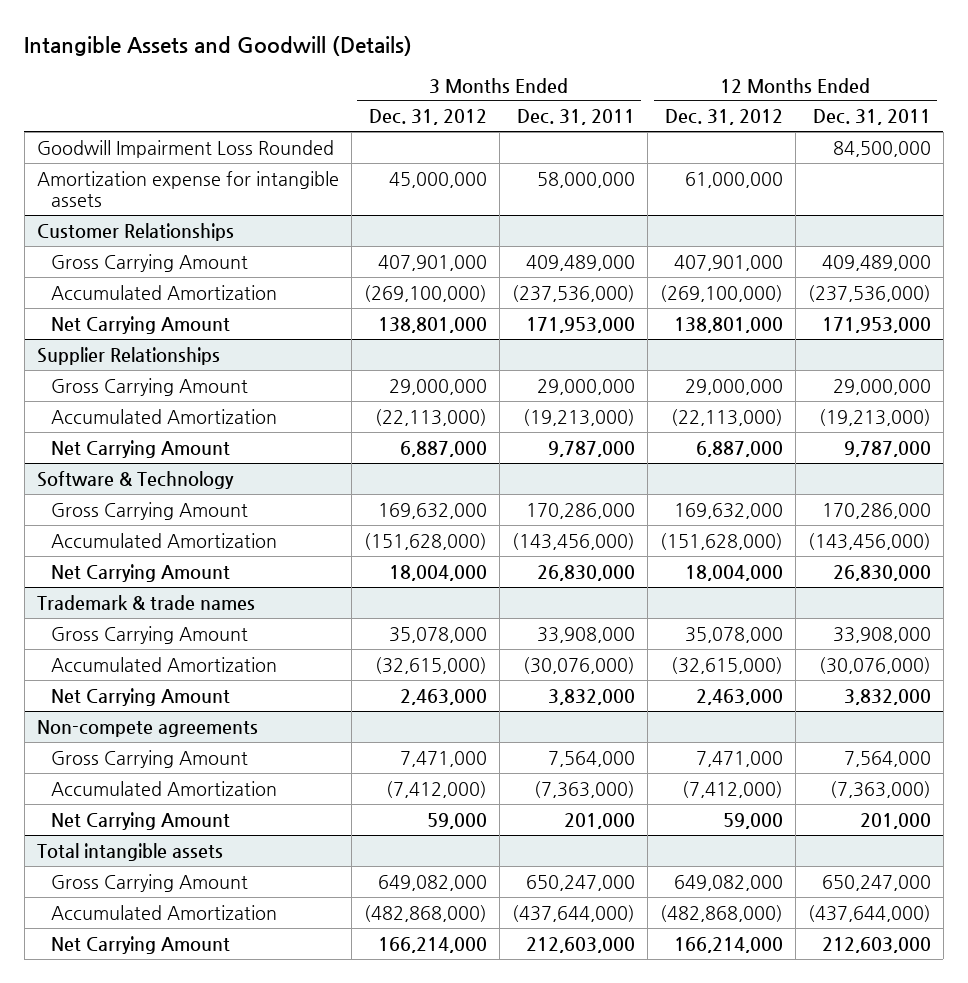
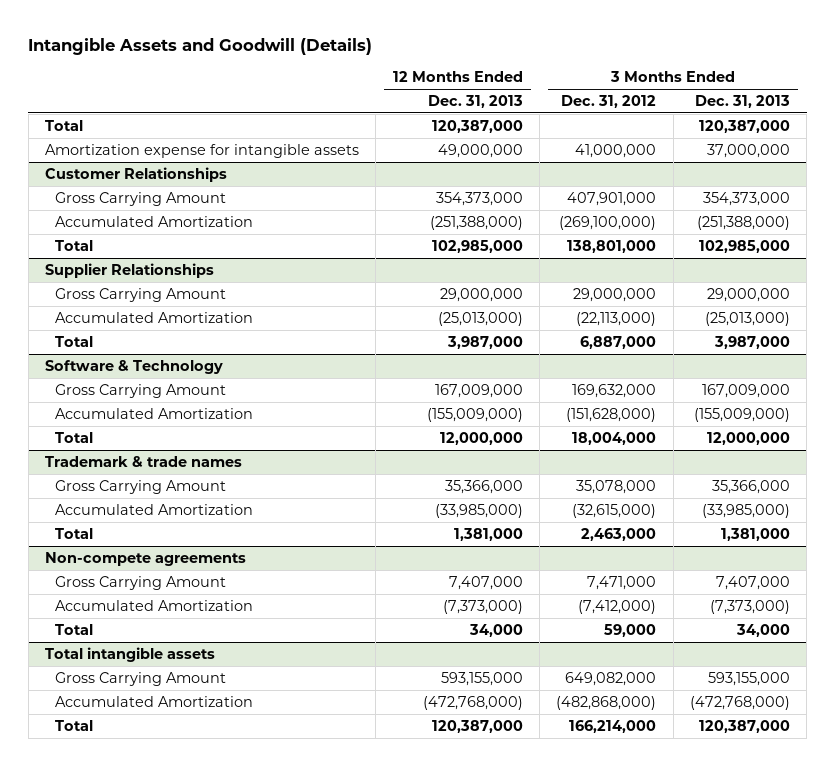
- | 3 Months Ended Dec. 31, 2012 | 3 Months Ended Dec. 31, 2011 | 12 Months Ended Dec. 31, 2012 | 12 Months Ended Dec. 31, 2011
+ | 12 Months Ended Dec. 31, 2013 | 3 Months Ended Dec. 31, 2012 | 3 Months Ended Dec. 31, 2013
- Goodwill Impairment Loss Rounded | | | | 84,500,000
- Amortization expense for intangible assets | 45,000,000 | 58,000,000 | 61,000,000 |
+ Total | 120,387,000 | | 120,387,000
+ Amortization expense for intangible assets | 49,000,000 | 41,000,000 | 37,000,000
@ Customer Relationships
- Net Carrying Amount | 138,801,000 | 171,953,000 | 138,801,000 | 171,953,000
+ Total | 102,985,000 | 138,801,000 | 102,985,000
@ Supplier Relationships
- Net Carrying Amount | 6,887,000 | 9,787,000 | 6,887,000 | 9,787,000
+ Total | 3,987,000 | 6,887,000 | 3,987,000
@ Software & Technology
- Net Carrying Amount | 18,004,000 | 26,830,000 | 18,004,000 | 26,830,000
+ Total | 12,000,000 | 18,004,000 | 12,000,000
@ Trademark & trade names
- Net Carrying Amount | 2,463,000 | 3,832,000 | 2,463,000 | 3,832,000
+ Total | 1,381,000 | 2,463,000 | 1,381,000
@ Non-compete agreements
- Net Carrying Amount | 59,000 | 201,000 | 59,000 | 201,000
+ Total | 34,000 | 59,000 | 34,000
@ Total intangible assets
- Net Carrying Amount | 166,214,000 | 212,603,000 | 166,214,000 | 212,603,000
+ Total | 120,387,000 | 166,214,000 | 120,387,000

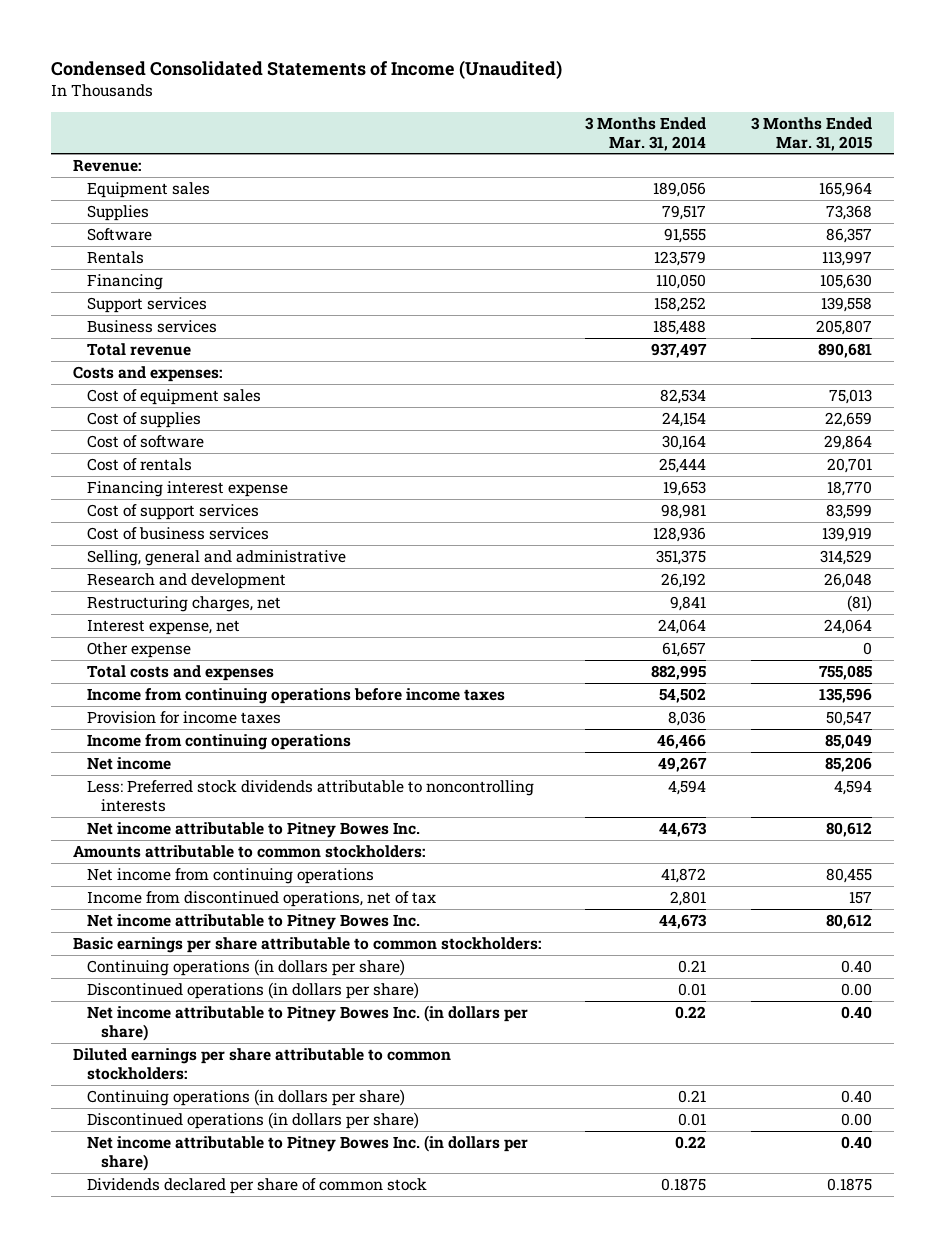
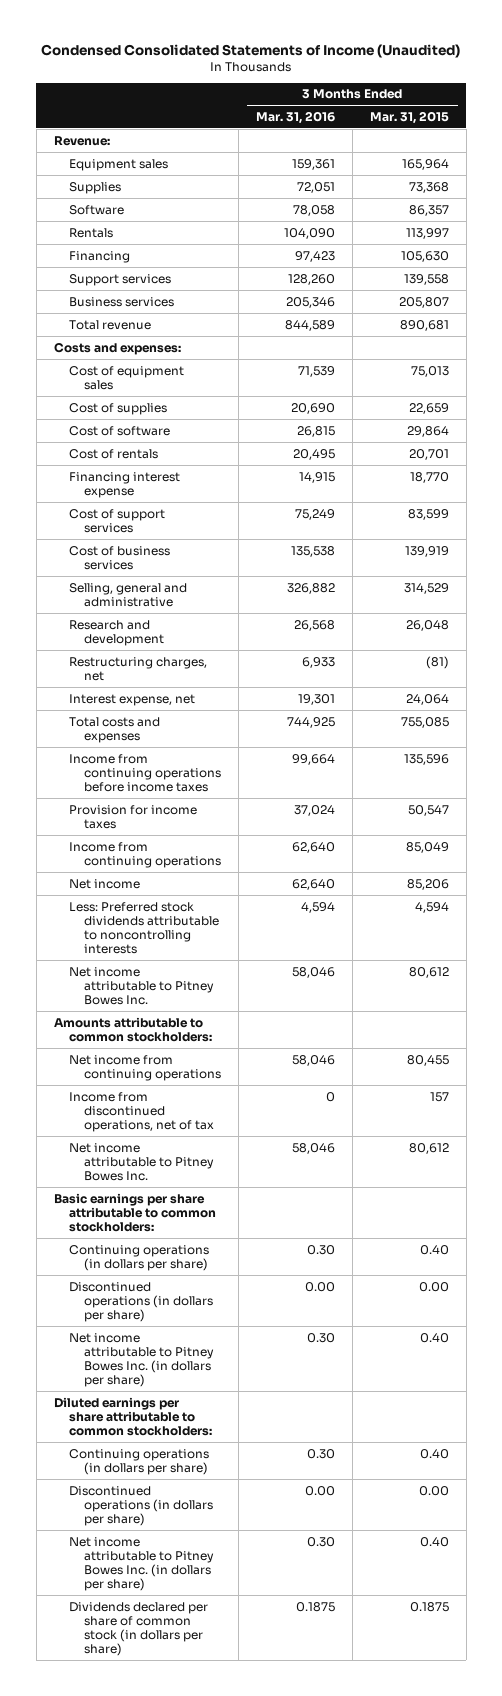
- | 3 Months Ended Mar. 31, 2014 | 3 Months Ended Mar. 31, 2015
+ | 3 Months Ended Mar. 31, 2016 | 3 Months Ended Mar. 31, 2015
- Other expense | 61,657 | 0
- Dividends declared per share of common stock | 0.1875 | 0.1875
+ Dividends declared per share of common stock (in dollars per share) | 0.1875 | 0.1875

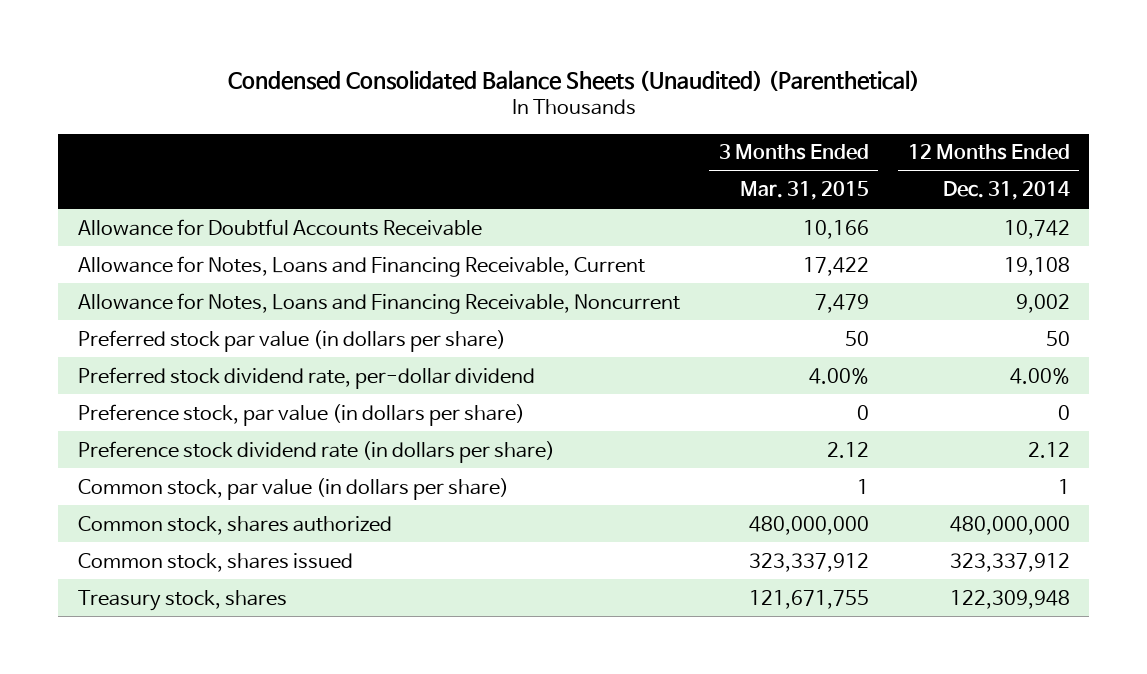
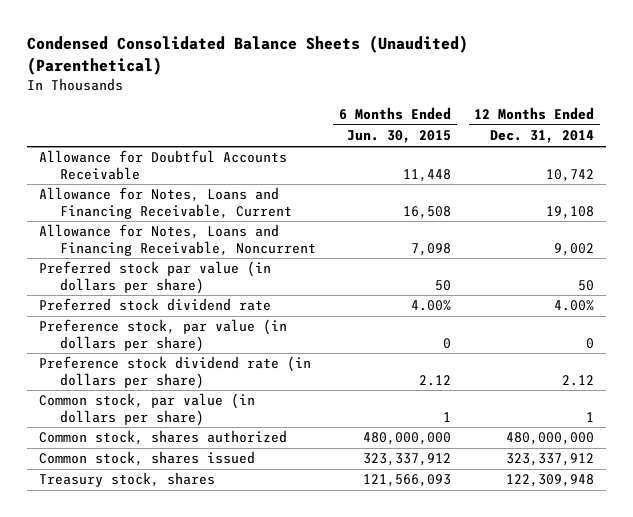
- | 3 Months Ended Mar. 31, 2015 | 12 Months Ended Dec. 31, 2014
+ | 6 Months Ended Jun. 30, 2015 | 12 Months Ended Dec. 31, 2014
- Preferred stock dividend rate, per-dollar dividend | 4.00% | 4.00%
+ Preferred stock dividend rate | 4.00% | 4.00%

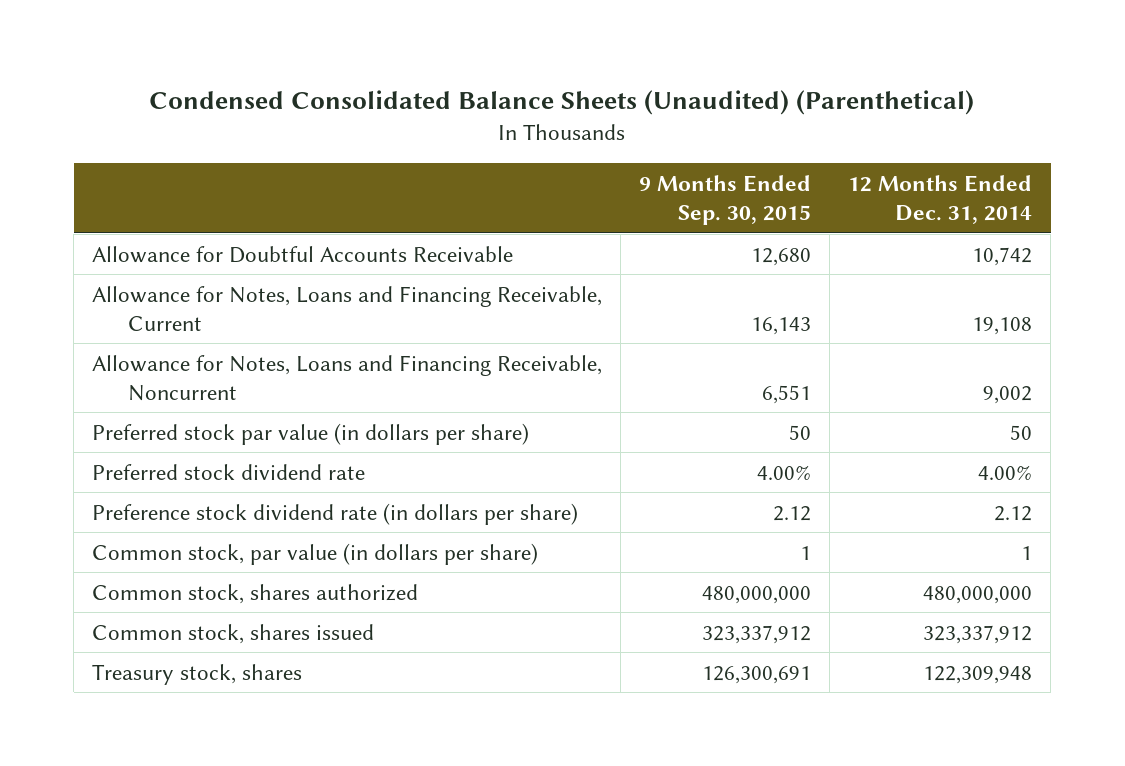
- | 6 Months Ended Jun. 30, 2015 | 12 Months Ended Dec. 31, 2014
+ | 9 Months Ended Sep. 30, 2015 | 12 Months Ended Dec. 31, 2014
- Preference stock, par value (in dollars per share) | 0 | 0

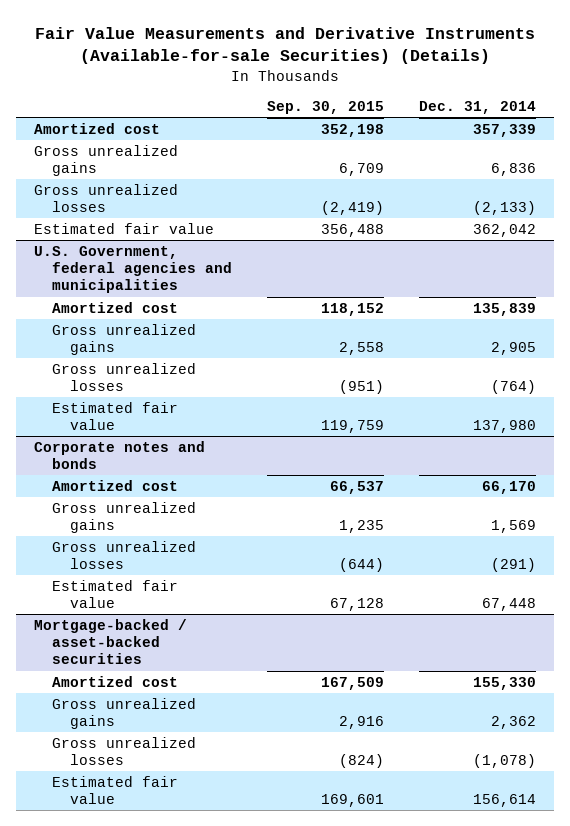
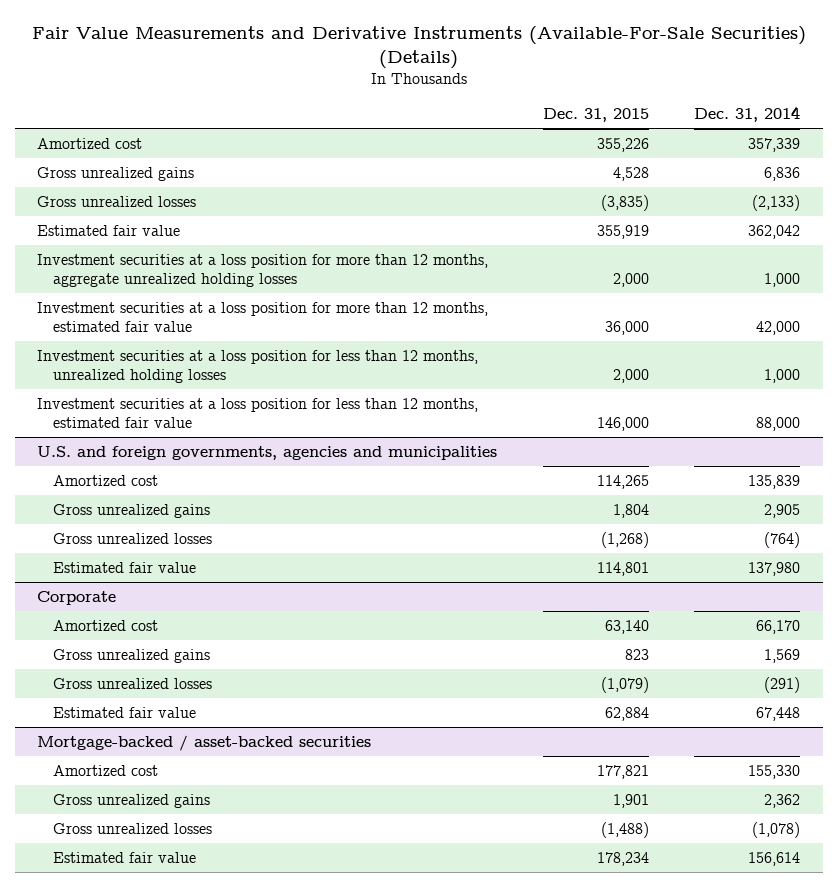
- Fair Value Measurements and Derivative Instruments (Available-for-sale Securities) (Details)
+ Fair Value Measurements and Derivative Instruments (Available-For-Sale Securities) (Details)
- | Sep. 30, 2015 | Dec. 31, 2014
+ | Dec. 31, 2015 | Dec. 31, 2014
- U.S. Government, federal agencies and municipalities
+ Investment securities at a loss position for more than 12 months, aggregate unrealized holding losses | 2,000 | 1,000
+ Investment securities at a loss position for more than 12 months, estimated fair value | 36,000 | 42,000
+ Investment securities at a loss position for less than 12 months, unrealized holding losses | 2,000 | 1,000
+ Investment securities at a loss position for less than 12 months, estimated fair value | 146,000 | 88,000
+ U.S. and foreign governments, agencies and municipalities
- Corporate notes and bonds
+ Corporate

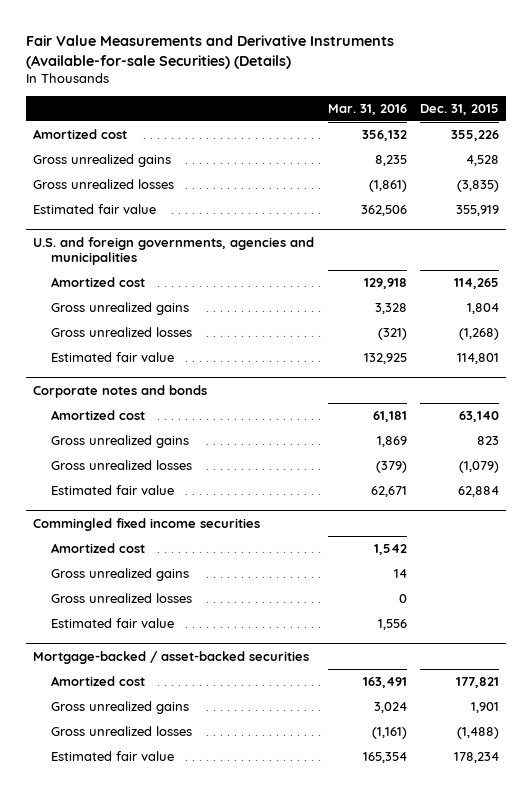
- Fair Value Measurements and Derivative Instruments (Available-For-Sale Securities) (Details)
+ Fair Value Measurements and Derivative Instruments (Available-for-sale Securities) (Details)
- | Dec. 31, 2015 | Dec. 31, 2014
+ | Mar. 31, 2016 | Dec. 31, 2015
- Investment securities at a loss position for more than 12 months, aggregate unrealized holding losses | 2,000 | 1,000
- Investment securities at a loss position for more than 12 months, estimated fair value | 36,000 | 42,000
- Investment securities at a loss position for less than 12 months, unrealized holding losses | 2,000 | 1,000
- Investment securities at a loss position for less than 12 months, estimated fair value | 146,000 | 88,000
- Corporate
+ Corporate notes and bonds
+ Commingled fixed income securities
+ Amortized cost | 1,542 |
+ Gross unrealized gains | 14 |
+ Gross unrealized losses | 0 |
+ Estimated fair value | 1,556 |

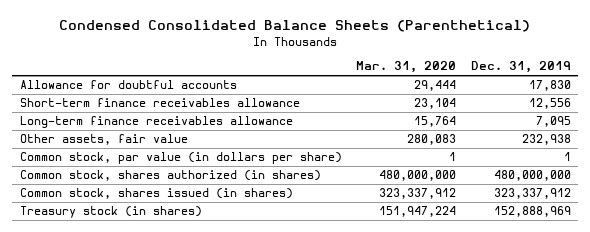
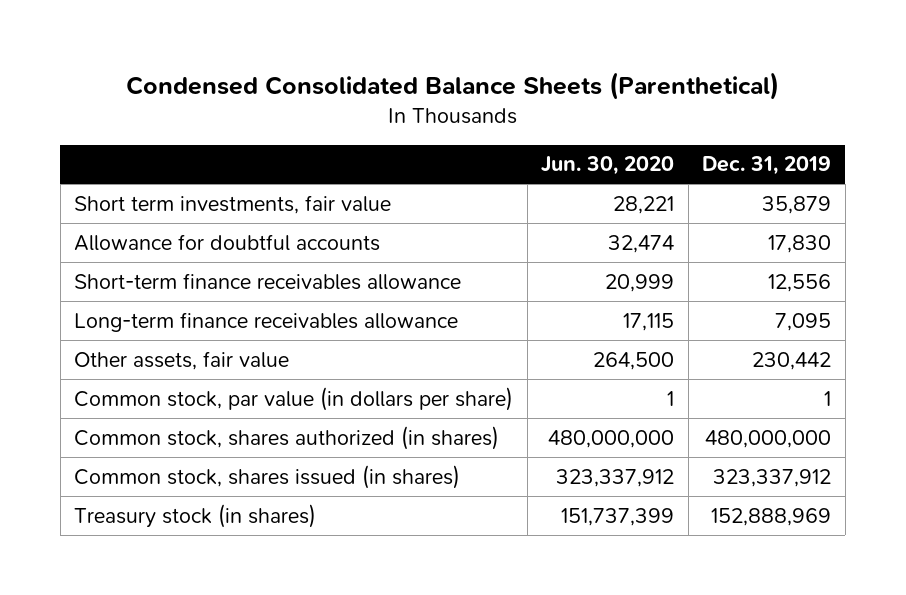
- | Mar. 31, 2020 | Dec. 31, 2019
+ | Jun. 30, 2020 | Dec. 31, 2019
+ Short term investments, fair value | 28,221 | 35,879
- Other assets, fair value | 280,083 | 232,938
+ Other assets, fair value | 264,500 | 230,442

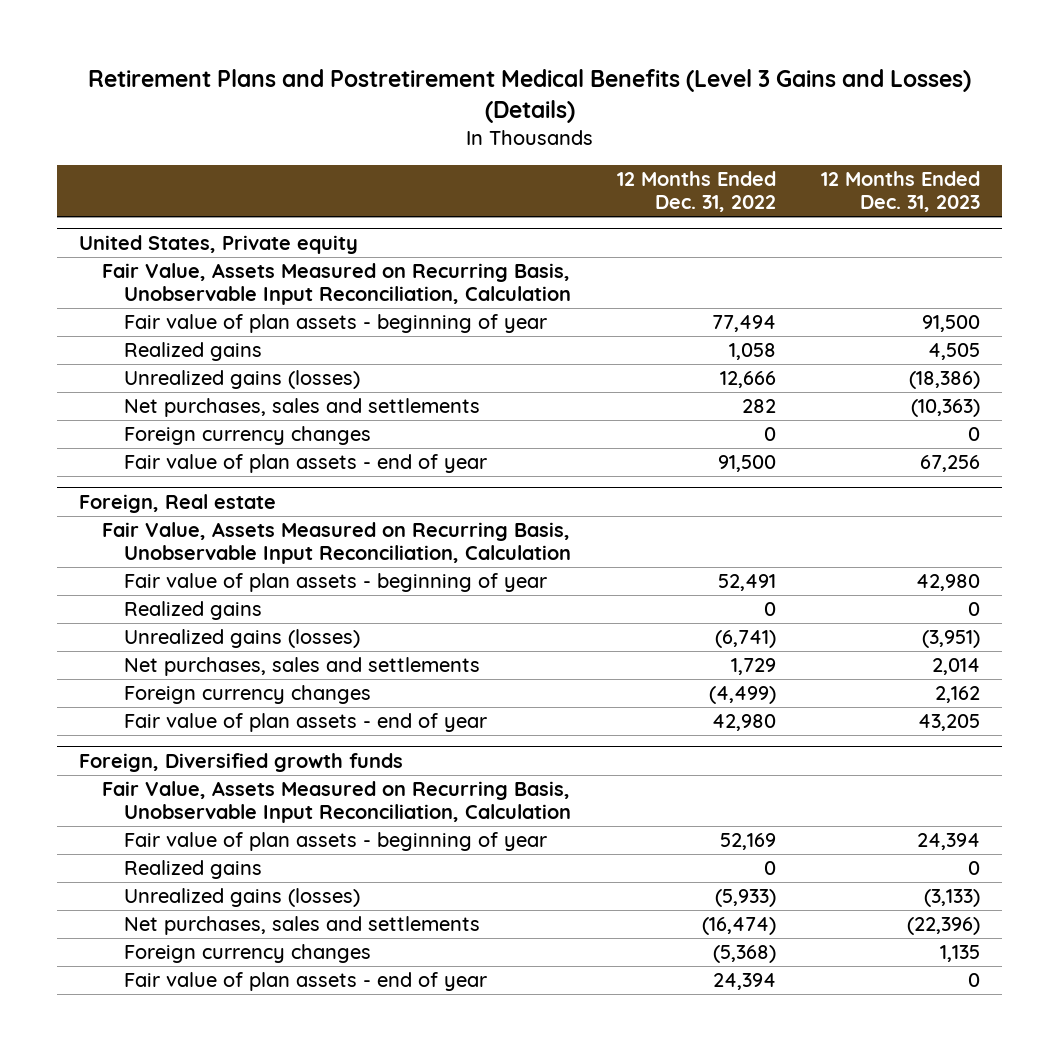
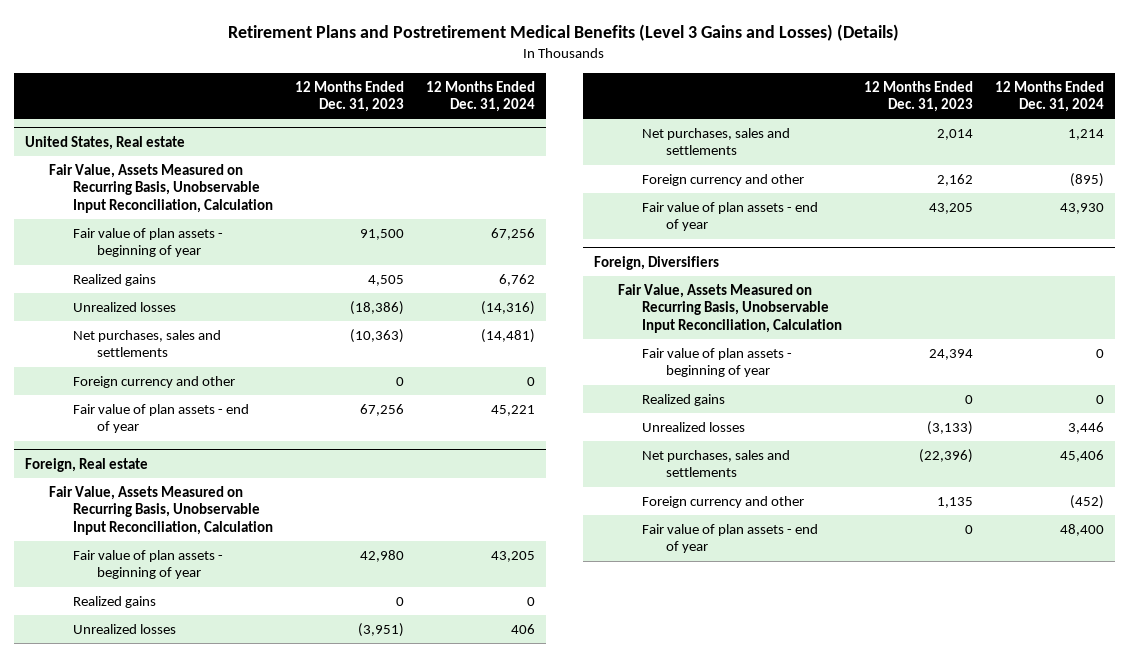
- | 12 Months Ended Dec. 31, 2022 | 12 Months Ended Dec. 31, 2023
+ | 12 Months Ended Dec. 31, 2023 | 12 Months Ended Dec. 31, 2024
- United States, Private equity
+ United States, Real estate
- Unrealized gains (losses) | 12,666 | (18,386)
+ Unrealized losses | (18,386) | (14,316)
- Foreign currency changes | 0 | 0
+ Foreign currency and other | 0 | 0
@ Foreign, Real estate
- Unrealized gains (losses) | (6,741) | (3,951)
+ Unrealized losses | (3,951) | 406
- Foreign currency changes | (4,499) | 2,162
+ Foreign currency and other | 2,162 | (895)
- Foreign, Diversified growth funds
+ Foreign, Diversifiers
- Unrealized gains (losses) | (5,933) | (3,133)
+ Unrealized losses | (3,133) | 3,446
- Foreign currency changes | (5,368) | 1,135
+ Foreign currency and other | 1,135 | (452)

